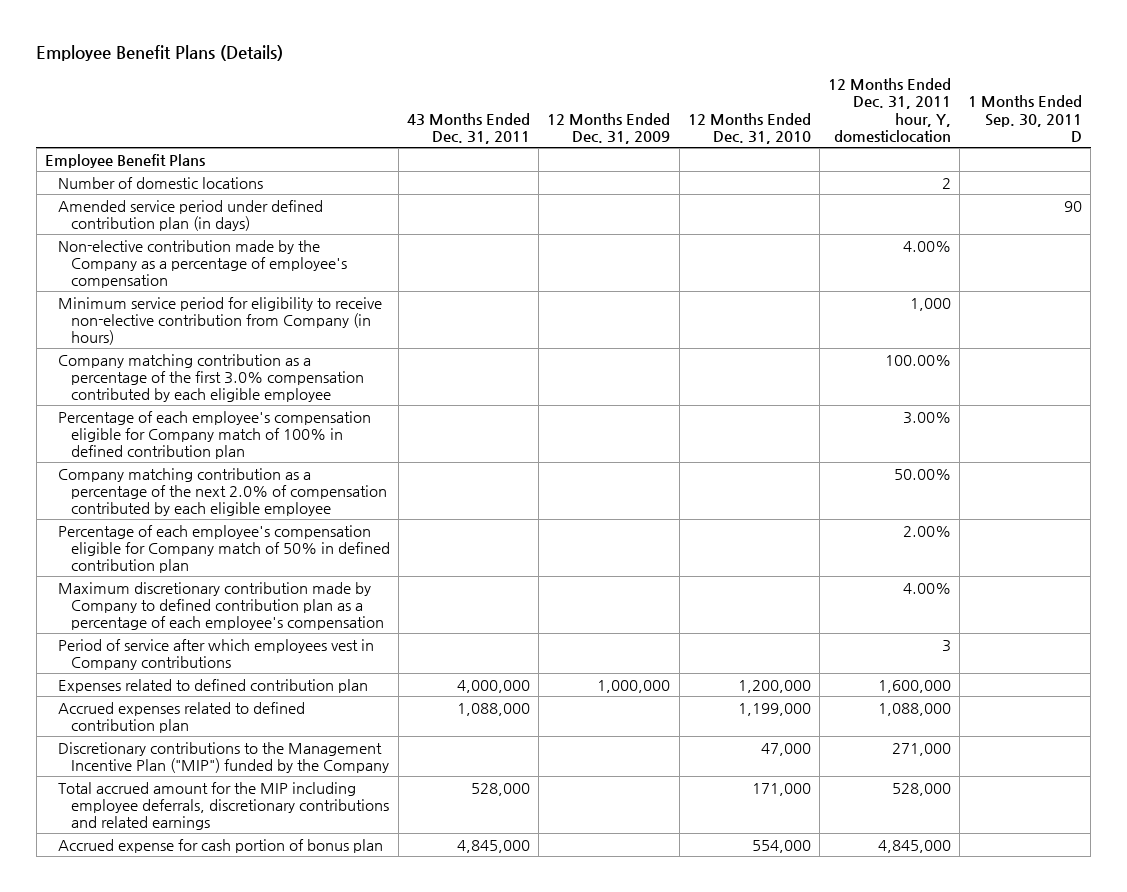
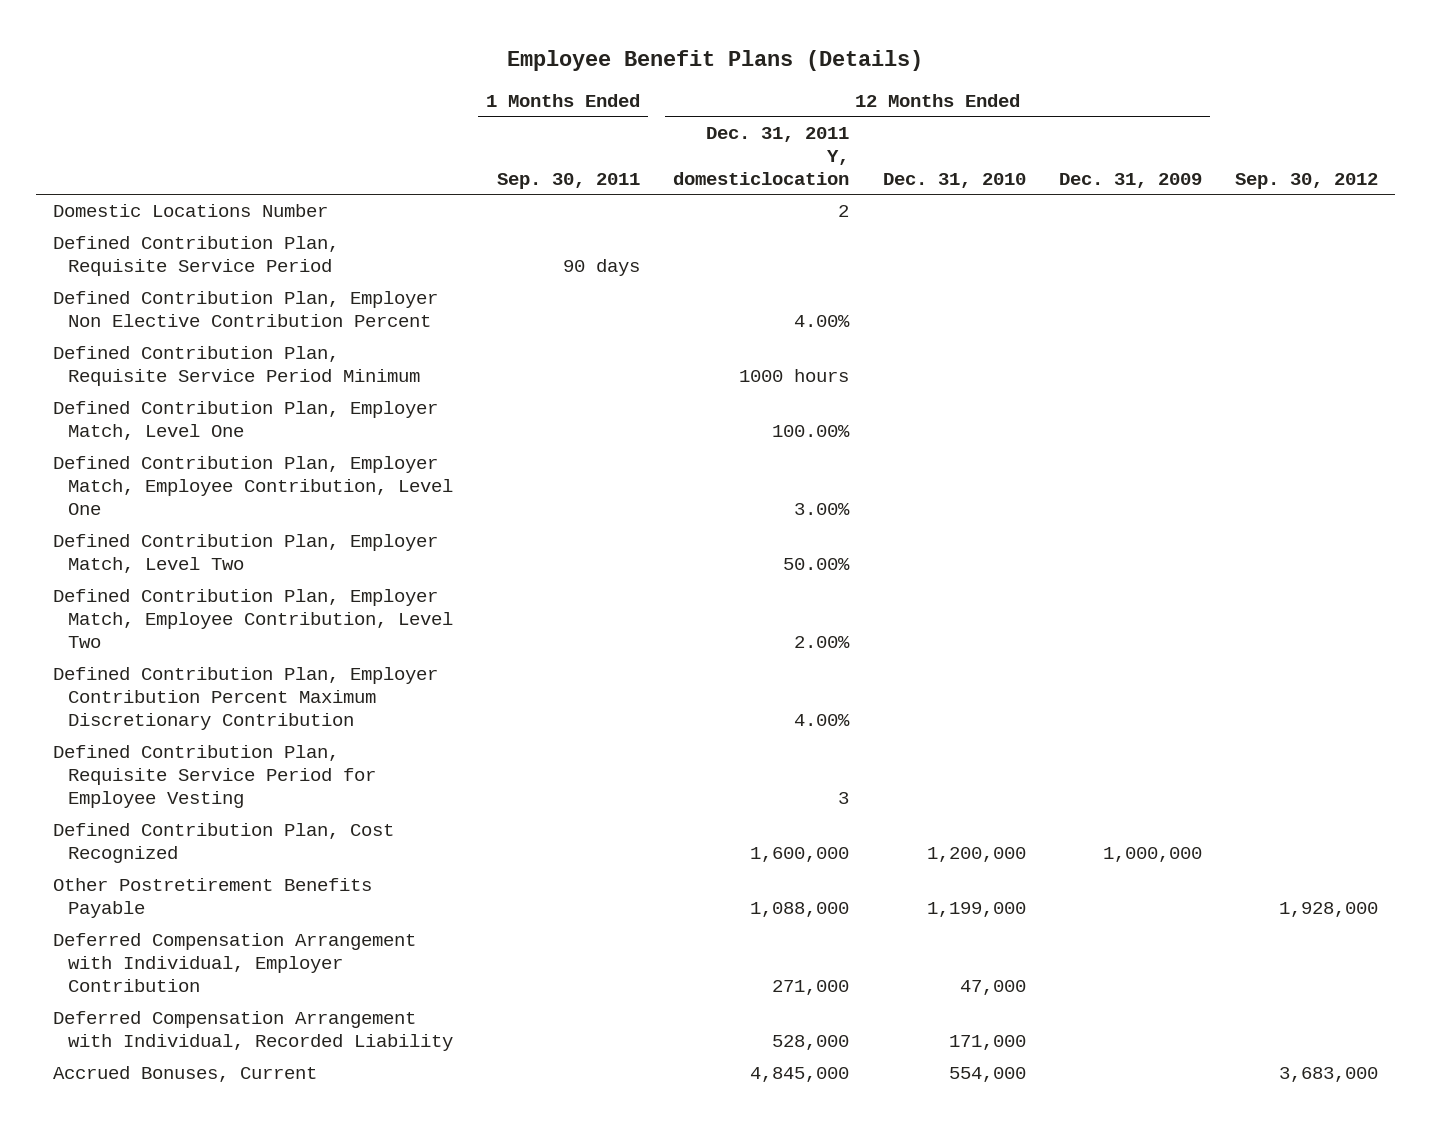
- | 43 Months Ended Dec. 31, 2011 | 12 Months Ended Dec. 31, 2009 | 12 Months Ended Dec. 31, 2010 | 12 Months Ended Dec. 31, 2011 hour, Y, domesticlocation | 1 Months Ended Sep. 30, 2011 D
+ | 1 Months Ended Sep. 30, 2011 | 12 Months Ended Dec. 31, 2011 Y, domesticlocation | 12 Months Ended Dec. 31, 2010 | 12 Months Ended Dec. 31, 2009 | Sep. 30, 2012
- Employee Benefit Plans
- Number of domestic locations | | | | 2 |
- Amended service period under defined contribution plan (in days) | | | | | 90
- Non-elective contribution made by the Company as a percentage of employee's compensation | | | | 4.00% |
- Minimum service period for eligibility to receive non-elective contribution from Company (in hours) | | | | 1,000 |
- Company matching contribution as a percentage of the first 3.0% compensation contributed by each eligible employee | | | | 100.00% |
- Percentage of each employee's compensation eligible for Company match of 100% in defined contribution plan | | | | 3.00% |
- Company matching contribution as a percentage of the next 2.0% of compensation contributed by each eligible employee | | | | 50.00% |
- Percentage of each employee's compensation eligible for Company match of 50% in defined contribution plan | | | | 2.00% |
- Maximum discretionary contribution made by Company to defined contribution plan as a percentage of each employee's compensation | | | | 4.00% |
- Period of service after which employees vest in Company contributions | | | | 3 |
- Expenses related to defined contribution plan | 4,000,000 | 1,000,000 | 1,200,000 | 1,600,000 |
- Accrued expenses related to defined contribution plan | 1,088,000 | | 1,199,000 | 1,088,000 |
- Discretionary contributions to the Management Incentive Plan ("MIP") funded by the Company | | | 47,000 | 271,000 |
- Total accrued amount for the MIP including employee deferrals, discretionary contributions and related earnings | 528,000 | | 171,000 | 528,000 |
- Accrued expense for cash portion of bonus plan | 4,845,000 | | 554,000 | 4,845,000 |
+ Domestic Locations Number | | 2 | | |
+ Defined Contribution Plan, Requisite Service Period | 90 days | | | |
+ Defined Contribution Plan, Employer Non Elective Contribution Percent | | 4.00% | | |
+ Defined Contribution Plan, Requisite Service Period Minimum | | 1000 hours | | |
+ Defined Contribution Plan, Employer Match, Level One | | 100.00% | | |
+ Defined Contribution Plan, Employer Match, Employee Contribution, Level One | | 3.00% | | |
+ Defined Contribution Plan, Employer Match, Level Two | | 50.00% | | |
+ Defined Contribution Plan, Employer Match, Employee Contribution, Level Two | | 2.00% | | |
+ Defined Contribution Plan, Employer Contribution Percent Maximum Discretionary Contribution | | 4.00% | | |
+ Defined Contribution Plan, Requisite Service Period for Employee Vesting | | 3 | | |
+ Defined Contribution Plan, Cost Recognized | | 1,600,000 | 1,200,000 | 1,000,000 |
+ Other Postretirement Benefits Payable | | 1,088,000 | 1,199,000 | | 1,928,000
+ Deferred Compensation Arrangement with Individual, Employer Contribution | | 271,000 | 47,000 | |
+ Deferred Compensation Arrangement with Individual, Recorded Liability | | 528,000 | 171,000 | |
+ Accrued Bonuses, Current | | 4,845,000 | 554,000 | | 3,683,000

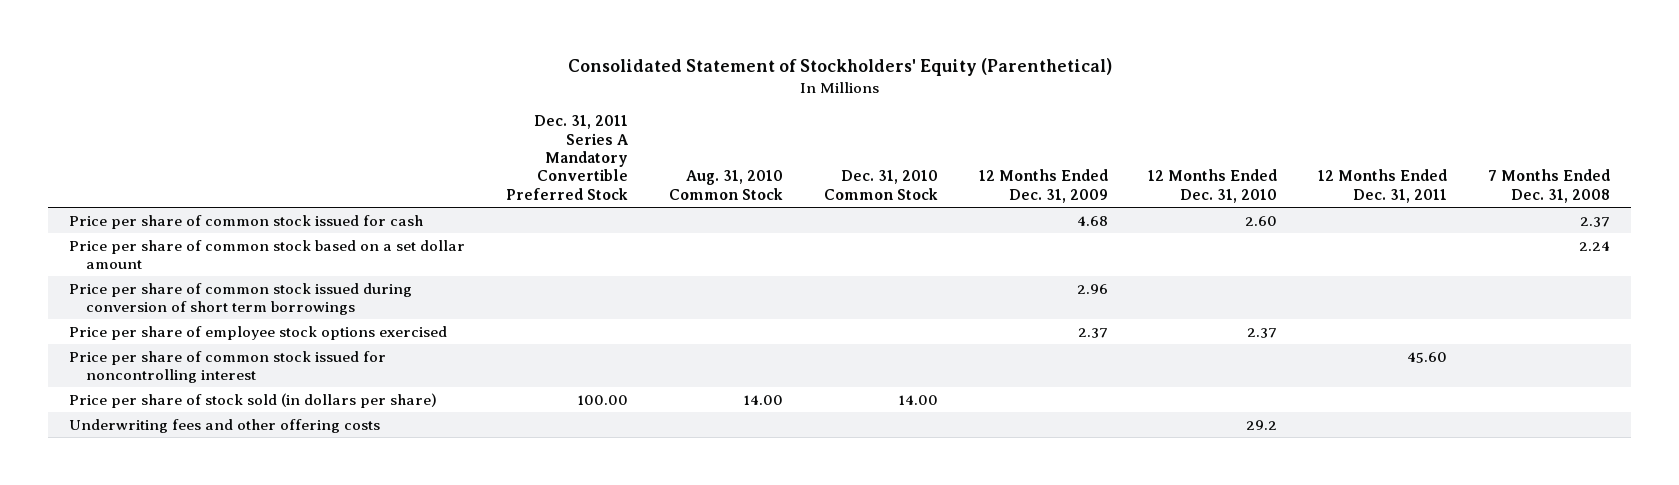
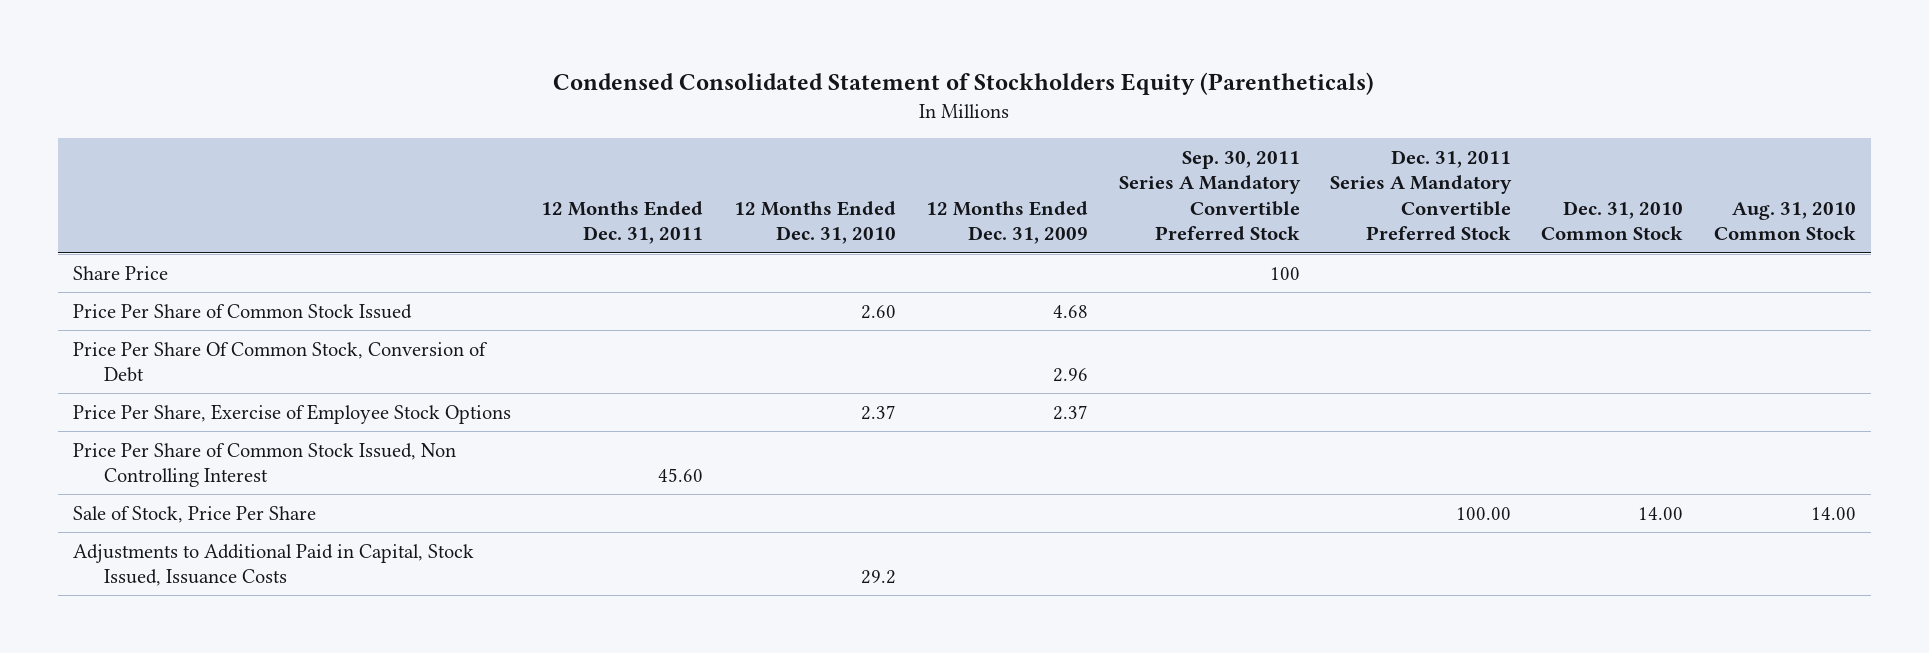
- Consolidated Statement of Stockholders' Equity (Parenthetical)
+ Condensed Consolidated Statement of Stockholders Equity (Parentheticals)
- | Dec. 31, 2011 Series A Mandatory Convertible Preferred Stock | Aug. 31, 2010 Common Stock | Dec. 31, 2010 Common Stock | 12 Months Ended Dec. 31, 2009 | 12 Months Ended Dec. 31, 2010 | 12 Months Ended Dec. 31, 2011 | 7 Months Ended Dec. 31, 2008
+ | 12 Months Ended Dec. 31, 2011 | 12 Months Ended Dec. 31, 2010 | 12 Months Ended Dec. 31, 2009 | Sep. 30, 2011 Series A Mandatory Convertible Preferred Stock | Dec. 31, 2011 Series A Mandatory Convertible Preferred Stock | Dec. 31, 2010 Common Stock | Aug. 31, 2010 Common Stock
- Price per share of common stock issued for cash | | | | 4.68 | 2.60 | | 2.37
- Price per share of common stock based on a set dollar amount | | | | | | | 2.24
- Price per share of common stock issued during conversion of short term borrowings | | | | 2.96 | | |
- Price per share of employee stock options exercised | | | | 2.37 | 2.37 | |
- Price per share of common stock issued for noncontrolling interest | | | | | | 45.60 |
- Price per share of stock sold (in dollars per share) | 100.00 | 14.00 | 14.00 | | | |
- Underwriting fees and other offering costs | | | | | 29.2 | |
+ Share Price | | | | 100 | | |
+ Price Per Share of Common Stock Issued | | 2.60 | 4.68 | | | |
+ Price Per Share Of Common Stock, Conversion of Debt | | | 2.96 | | | |
+ Price Per Share, Exercise of Employee Stock Options | | 2.37 | 2.37 | | | |
+ Price Per Share of Common Stock Issued, Non Controlling Interest | 45.60 | | | | | |
+ Sale of Stock, Price Per Share | | | | | 100.00 | 14.00 | 14.00
+ Adjustments to Additional Paid in Capital, Stock Issued, Issuance Costs | | 29.2 | | | | |

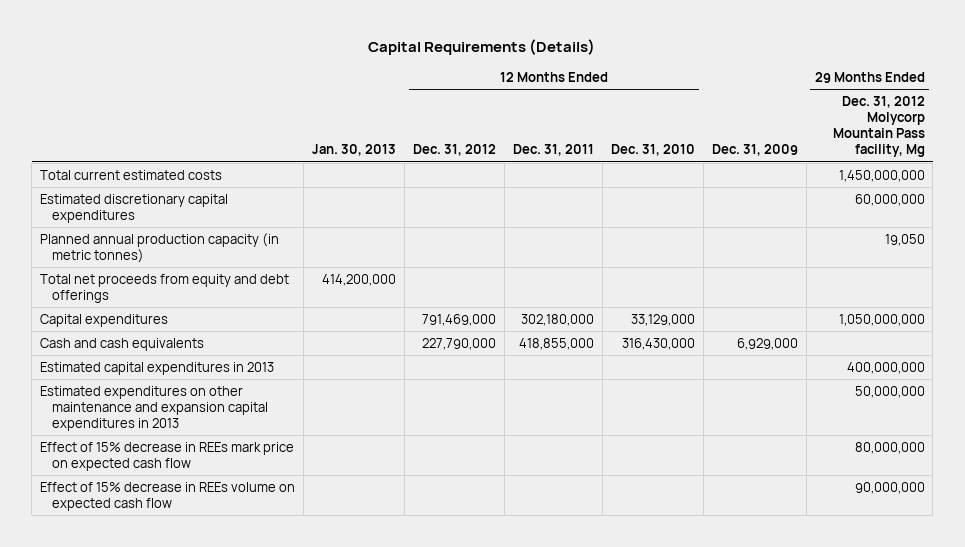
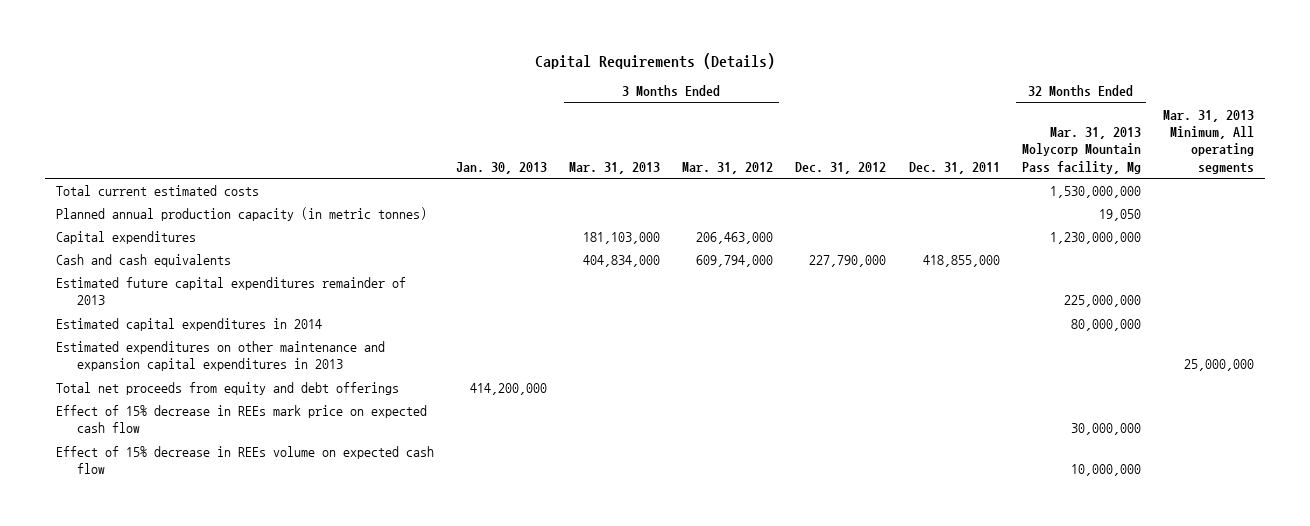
- | Jan. 30, 2013 | 12 Months Ended Dec. 31, 2012 | 12 Months Ended Dec. 31, 2011 | 12 Months Ended Dec. 31, 2010 | Dec. 31, 2009 | 29 Months Ended Dec. 31, 2012 Molycorp Mountain Pass facility, Mg
+ | Jan. 30, 2013 | 3 Months Ended Mar. 31, 2013 | 3 Months Ended Mar. 31, 2012 | Dec. 31, 2012 | Dec. 31, 2011 | 32 Months Ended Mar. 31, 2013 Molycorp Mountain Pass facility, Mg | Mar. 31, 2013 Minimum, All operating segments
- Estimated discretionary capital expenditures | | | | | | 60,000,000
- Estimated capital expenditures in 2013 | | | | | | 400,000,000
+ Estimated future capital expenditures remainder of 2013 | | | | | | 225,000,000 |
+ Estimated capital expenditures in 2014 | | | | | | 80,000,000 |
moved down: Total net proceeds from equity and debt offerings | 414,200,000 | | | | | |

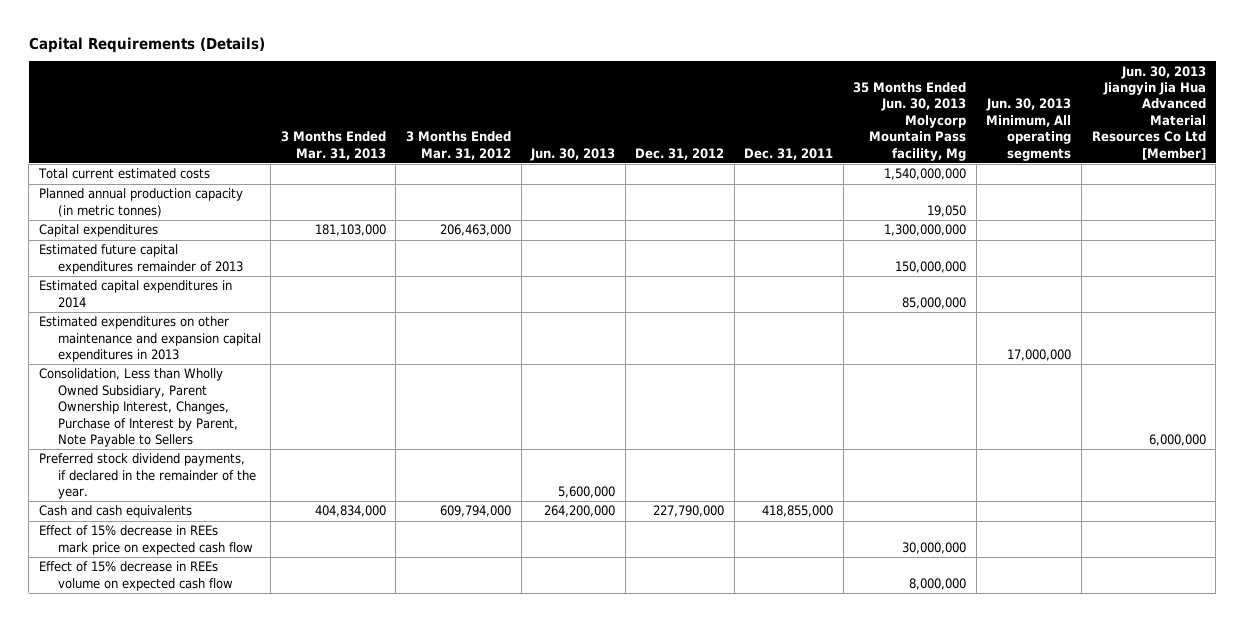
- | Jan. 30, 2013 | 3 Months Ended Mar. 31, 2013 | 3 Months Ended Mar. 31, 2012 | Dec. 31, 2012 | Dec. 31, 2011 | 32 Months Ended Mar. 31, 2013 Molycorp Mountain Pass facility, Mg | Mar. 31, 2013 Minimum, All operating segments
+ | 3 Months Ended Mar. 31, 2013 | 3 Months Ended Mar. 31, 2012 | Jun. 30, 2013 | Dec. 31, 2012 | Dec. 31, 2011 | 35 Months Ended Jun. 30, 2013 Molycorp Mountain Pass facility, Mg | Jun. 30, 2013 Minimum, All operating segments | Jun. 30, 2013 Jiangyin Jia Hua Advanced Material Resources Co Ltd [Member]
- Total net proceeds from equity and debt offerings | 414,200,000 | | | | | |
+ Consolidation, Less than Wholly Owned Subsidiary, Parent Ownership Interest, Changes, Purchase of Interest by Parent, Note Payable to Sellers | | | | | | | | 6,000,000
+ Preferred stock dividend payments, if declared in the remainder of the year. | | | 5,600,000 | | | | |
moved down: Cash and cash equivalents | 404,834,000 | 609,794,000 | 264,200,000 | 227,790,000 | 418,855,000 | | |

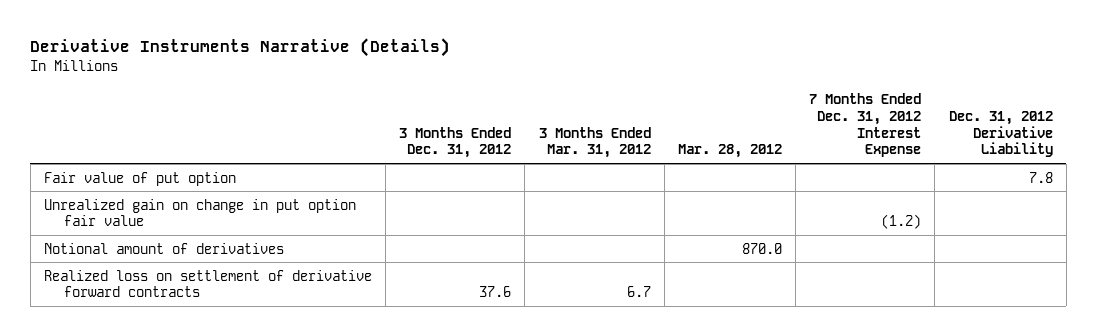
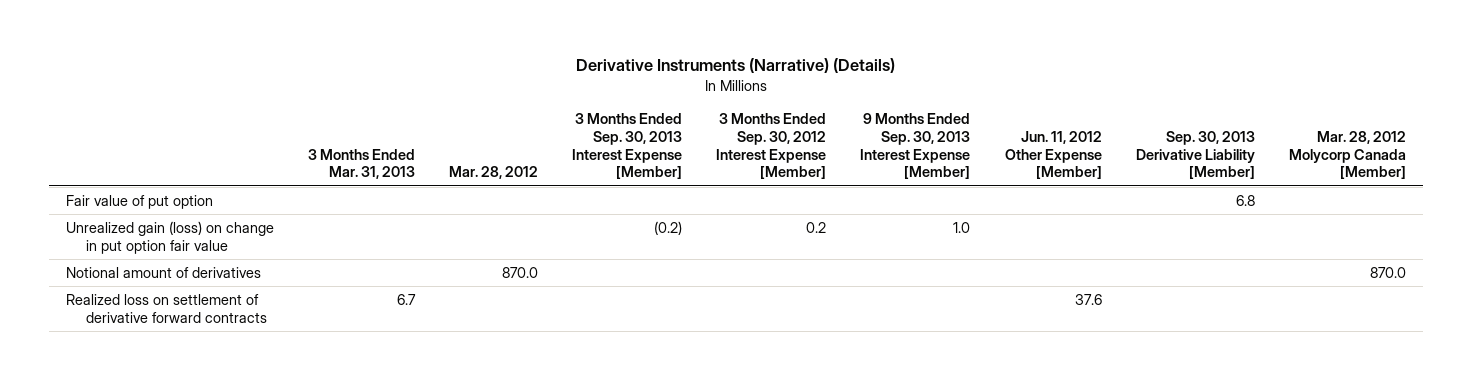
- Derivative Instruments Narrative (Details)
+ Derivative Instruments (Narrative) (Details)
- | 3 Months Ended Dec. 31, 2012 | 3 Months Ended Mar. 31, 2012 | Mar. 28, 2012 | 7 Months Ended Dec. 31, 2012 Interest Expense | Dec. 31, 2012 Derivative Liability
+ | 3 Months Ended Mar. 31, 2013 | Mar. 28, 2012 | 3 Months Ended Sep. 30, 2013 Interest Expense [Member] | 3 Months Ended Sep. 30, 2012 Interest Expense [Member] | 9 Months Ended Sep. 30, 2013 Interest Expense [Member] | Jun. 11, 2012 Other Expense [Member] | Sep. 30, 2013 Derivative Liability [Member] | Mar. 28, 2012 Molycorp Canada [Member]
- Unrealized gain on change in put option fair value | | | | (1.2) |
+ Unrealized gain (loss) on change in put option fair value | | | (0.2) | 0.2 | 1.0 | | |

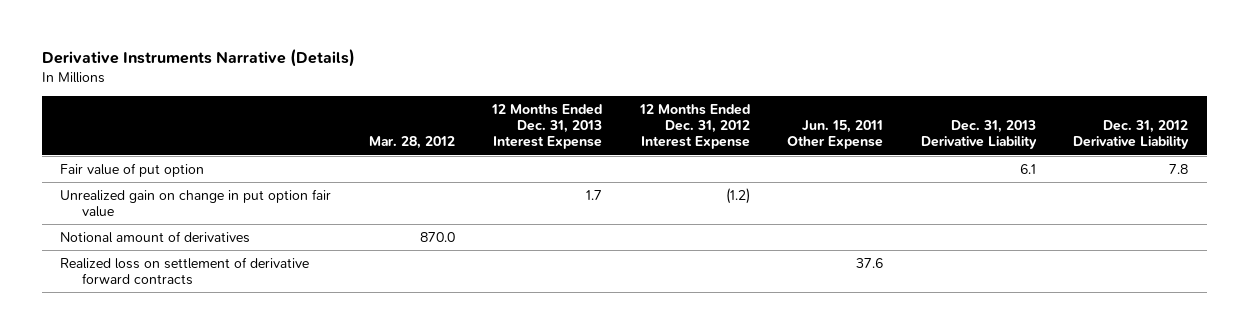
- Derivative Instruments (Narrative) (Details)
+ Derivative Instruments Narrative (Details)
- | 3 Months Ended Mar. 31, 2013 | Mar. 28, 2012 | 3 Months Ended Sep. 30, 2013 Interest Expense [Member] | 3 Months Ended Sep. 30, 2012 Interest Expense [Member] | 9 Months Ended Sep. 30, 2013 Interest Expense [Member] | Jun. 11, 2012 Other Expense [Member] | Sep. 30, 2013 Derivative Liability [Member] | Mar. 28, 2012 Molycorp Canada [Member]
+ | Mar. 28, 2012 | 12 Months Ended Dec. 31, 2013 Interest Expense | 12 Months Ended Dec. 31, 2012 Interest Expense | Jun. 15, 2011 Other Expense | Dec. 31, 2013 Derivative Liability | Dec. 31, 2012 Derivative Liability
- Unrealized gain (loss) on change in put option fair value | | | (0.2) | 0.2 | 1.0 | | |
+ Unrealized gain on change in put option fair value | | 1.7 | (1.2) | | |

